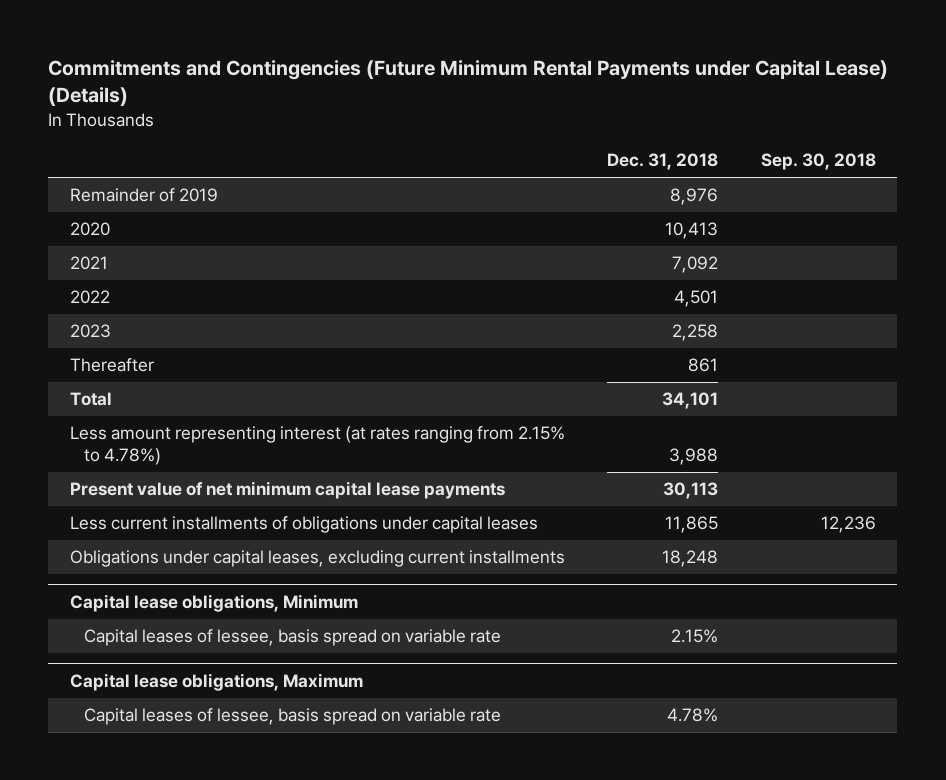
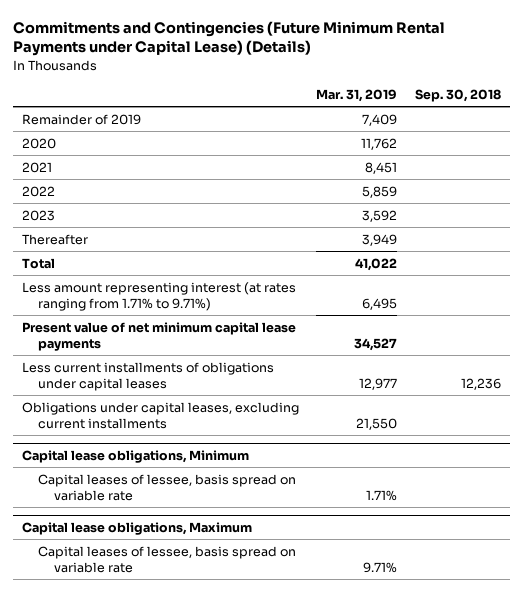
- | Dec. 31, 2018 | Sep. 30, 2018
+ | Mar. 31, 2019 | Sep. 30, 2018
- Less amount representing interest (at rates ranging from 2.15% to 4.78%) | 3,988 |
+ Less amount representing interest (at rates ranging from 1.71% to 9.71%) | 6,495 |

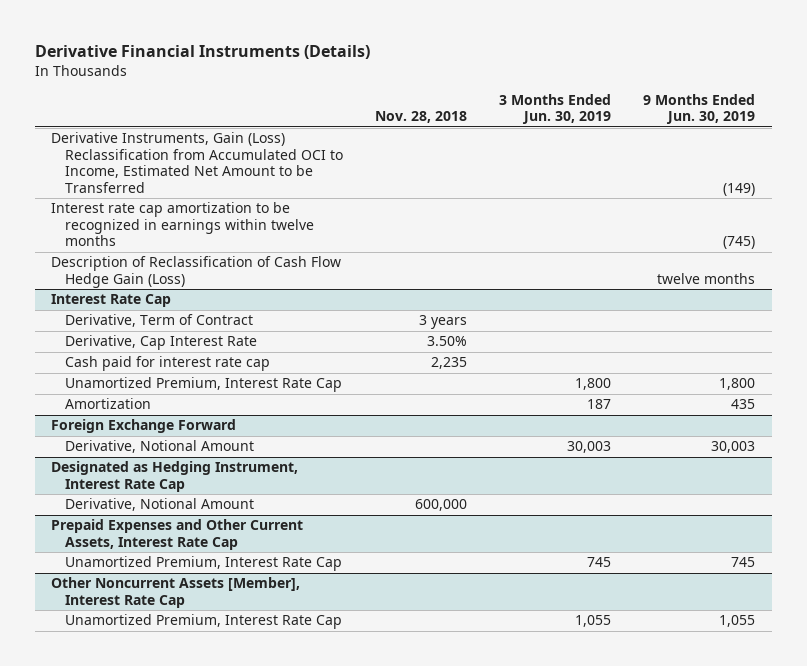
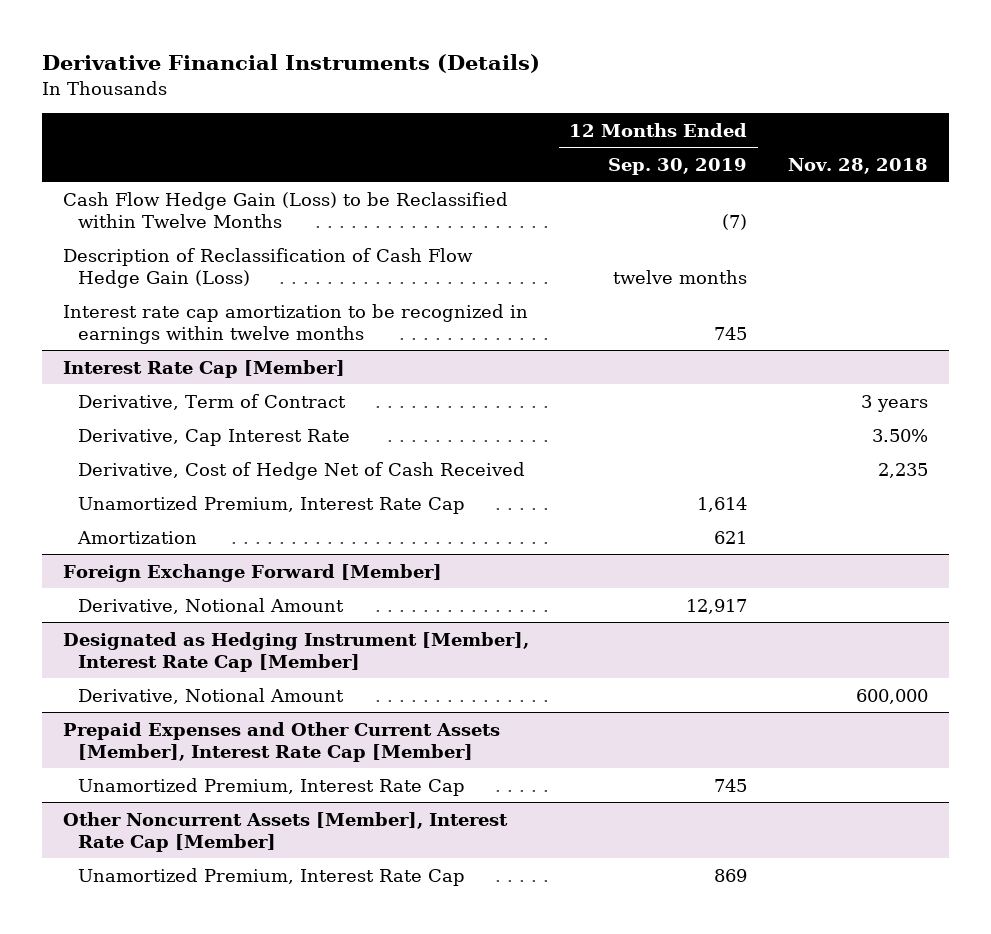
- | Nov. 28, 2018 | 3 Months Ended Jun. 30, 2019 | 9 Months Ended Jun. 30, 2019
+ | 12 Months Ended Sep. 30, 2019 | Nov. 28, 2018
- Derivative Instruments, Gain (Loss) Reclassification from Accumulated OCI to Income, Estimated Net Amount to be Transferred | | | (149)
+ Cash Flow Hedge Gain (Loss) to be Reclassified within Twelve Months | (7) |
- Interest Rate Cap
moved down: Interest rate cap amortization to be recognized in earnings within twelve months | 745 |
+ Interest Rate Cap [Member]
- Cash paid for interest rate cap | 2,235 | |
+ Derivative, Cost of Hedge Net of Cash Received | | 2,235
- Foreign Exchange Forward
+ Foreign Exchange Forward [Member]
- Designated as Hedging Instrument, Interest Rate Cap
+ Designated as Hedging Instrument [Member], Interest Rate Cap [Member]
- Prepaid Expenses and Other Current Assets, Interest Rate Cap
+ Prepaid Expenses and Other Current Assets [Member], Interest Rate Cap [Member]
- Other Noncurrent Assets [Member], Interest Rate Cap
+ Other Noncurrent Assets [Member], Interest Rate Cap [Member]

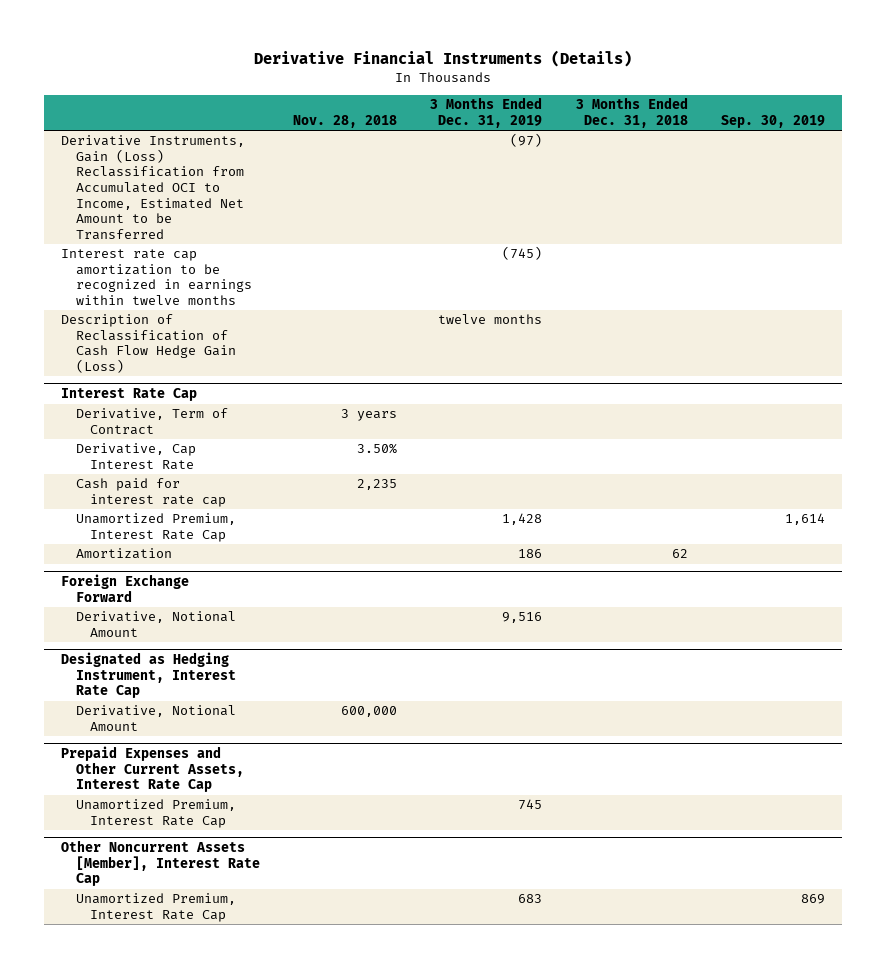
- | 12 Months Ended Sep. 30, 2019 | Nov. 28, 2018
+ | Nov. 28, 2018 | 3 Months Ended Dec. 31, 2019 | 3 Months Ended Dec. 31, 2018 | Sep. 30, 2019
- Cash Flow Hedge Gain (Loss) to be Reclassified within Twelve Months | (7) |
+ Derivative Instruments, Gain (Loss) Reclassification from Accumulated OCI to Income, Estimated Net Amount to be Transferred | | (97) | |
- Interest Rate Cap [Member]
moved down: Description of Reclassification of Cash Flow Hedge Gain (Loss) | | twelve months | |
+ Interest Rate Cap
- Derivative, Cost of Hedge Net of Cash Received | | 2,235
+ Cash paid for interest rate cap | 2,235 | | |
- Foreign Exchange Forward [Member]
+ Foreign Exchange Forward
- Designated as Hedging Instrument [Member], Interest Rate Cap [Member]
+ Designated as Hedging Instrument, Interest Rate Cap
- Prepaid Expenses and Other Current Assets [Member], Interest Rate Cap [Member]
+ Prepaid Expenses and Other Current Assets, Interest Rate Cap
- Other Noncurrent Assets [Member], Interest Rate Cap [Member]
+ Other Noncurrent Assets [Member], Interest Rate Cap

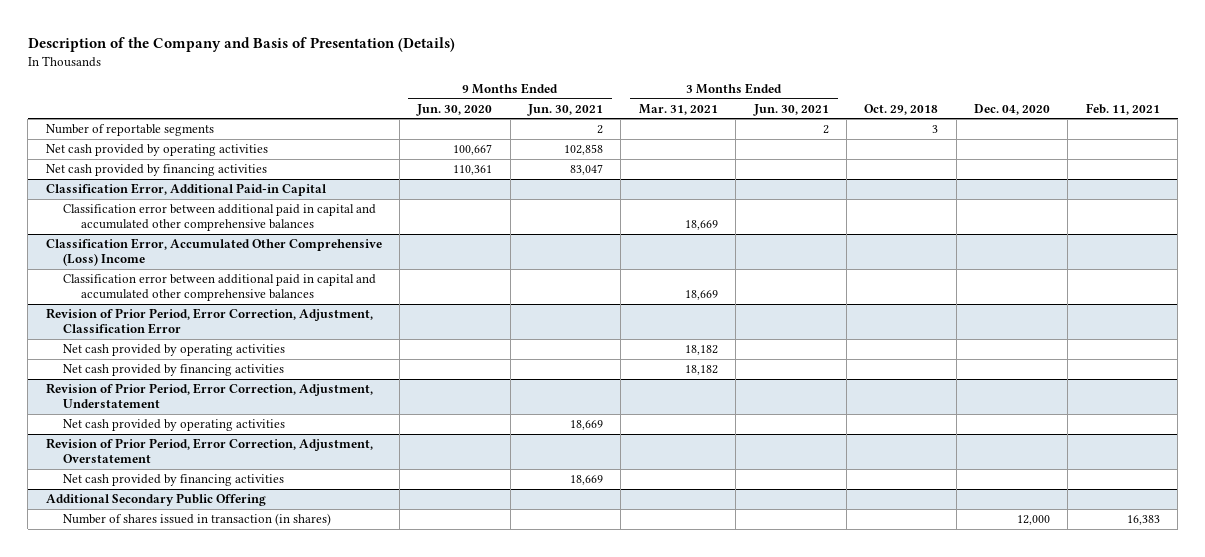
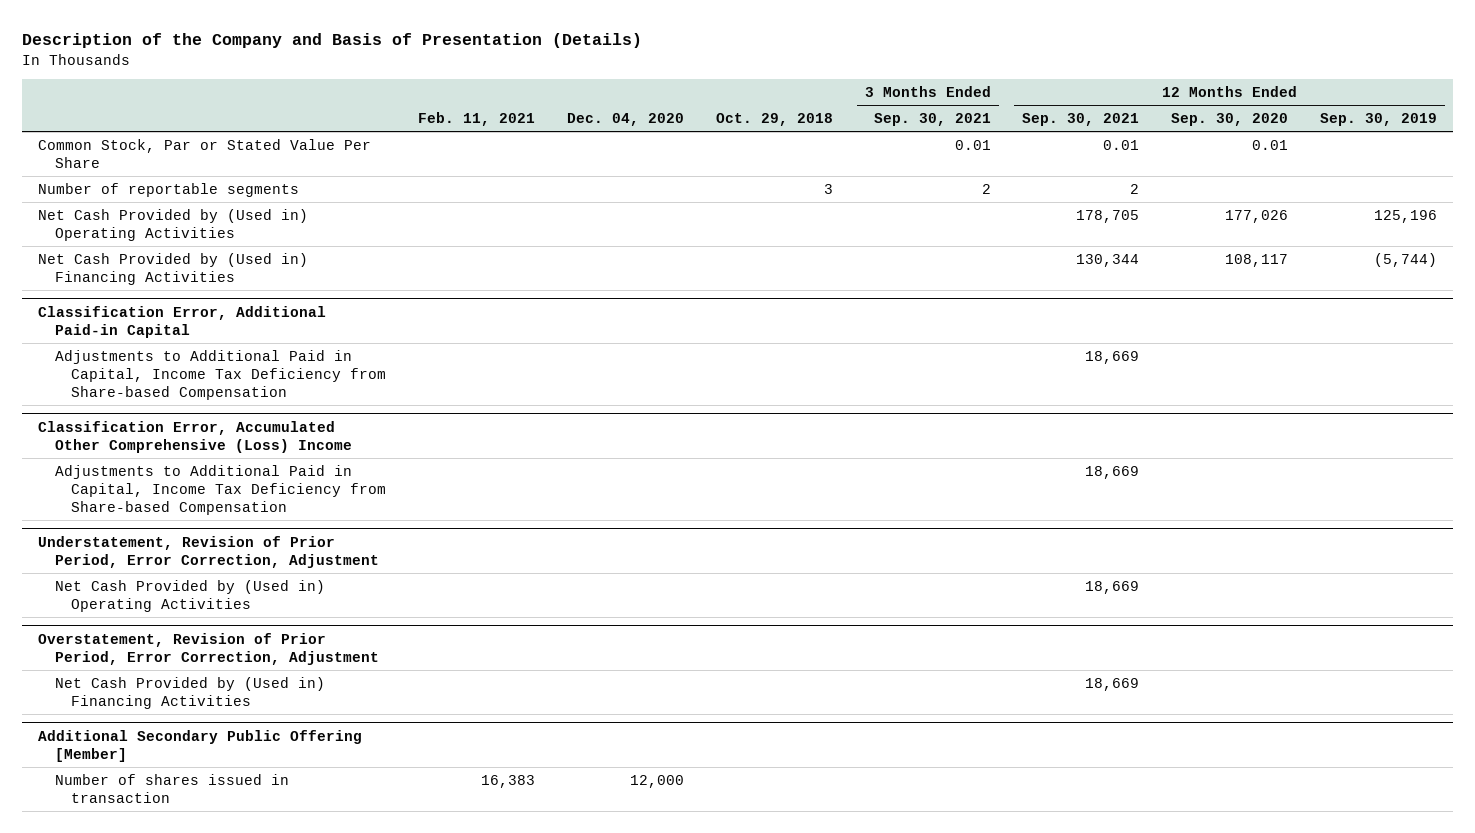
- | 9 Months Ended Jun. 30, 2020 | 9 Months Ended Jun. 30, 2021 | 3 Months Ended Mar. 31, 2021 | 3 Months Ended Jun. 30, 2021 | Oct. 29, 2018 | Dec. 04, 2020 | Feb. 11, 2021
+ | Feb. 11, 2021 | Dec. 04, 2020 | Oct. 29, 2018 | 3 Months Ended Sep. 30, 2021 | 12 Months Ended Sep. 30, 2021 | 12 Months Ended Sep. 30, 2020 | 12 Months Ended Sep. 30, 2019
+ Common Stock, Par or Stated Value Per Share | | | | 0.01 | 0.01 | 0.01 |
- Net cash provided by operating activities | 100,667 | 102,858 | | | | |
- Net cash provided by financing activities | 110,361 | 83,047 | | | | |
+ Net Cash Provided by (Used in) Operating Activities | | | | | 178,705 | 177,026 | 125,196
+ Net Cash Provided by (Used in) Financing Activities | | | | | 130,344 | 108,117 | (5,744)
@ Classification Error, Additional Paid-in Capital
- Classification error between additional paid in capital and accumulated other comprehensive balances | | | 18,669 | | | |
+ Adjustments to Additional Paid in Capital, Income Tax Deficiency from Share-based Compensation | | | | | 18,669 | |
@ Classification Error, Accumulated Other Comprehensive (Loss) Income
- Classification error between additional paid in capital and accumulated other comprehensive balances | | | 18,669 | | | |
- Revision of Prior Period, Error Correction, Adjustment, Classification Error
- Net cash provided by operating activities | | | 18,182 | | | |
- Net cash provided by financing activities | | | 18,182 | | | |
- Revision of Prior Period, Error Correction, Adjustment, Understatement
- Net cash provided by operating activities | | 18,669 | | | | |
- Revision of Prior Period, Error Correction, Adjustment, Overstatement
- Net cash provided by financing activities | | 18,669 | | | | |
- Additional Secondary Public Offering
- Number of shares issued in transaction (in shares) | | | | | | 12,000 | 16,383
@ Classification Error, Accumulated Other Comprehensive (Loss) Income
+ Adjustments to Additional Paid in Capital, Income Tax Deficiency from Share-based Compensation | | | | | 18,669 | |
+ Understatement, Revision of Prior Period, Error Correction, Adjustment
+ Net Cash Provided by (Used in) Operating Activities | | | | | 18,669 | |
+ Overstatement, Revision of Prior Period, Error Correction, Adjustment
+ Net Cash Provided by (Used in) Financing Activities | | | | | 18,669 | |
+ Additional Secondary Public Offering [Member]
+ Number of shares issued in transaction | 16,383 | 12,000 | | | | |

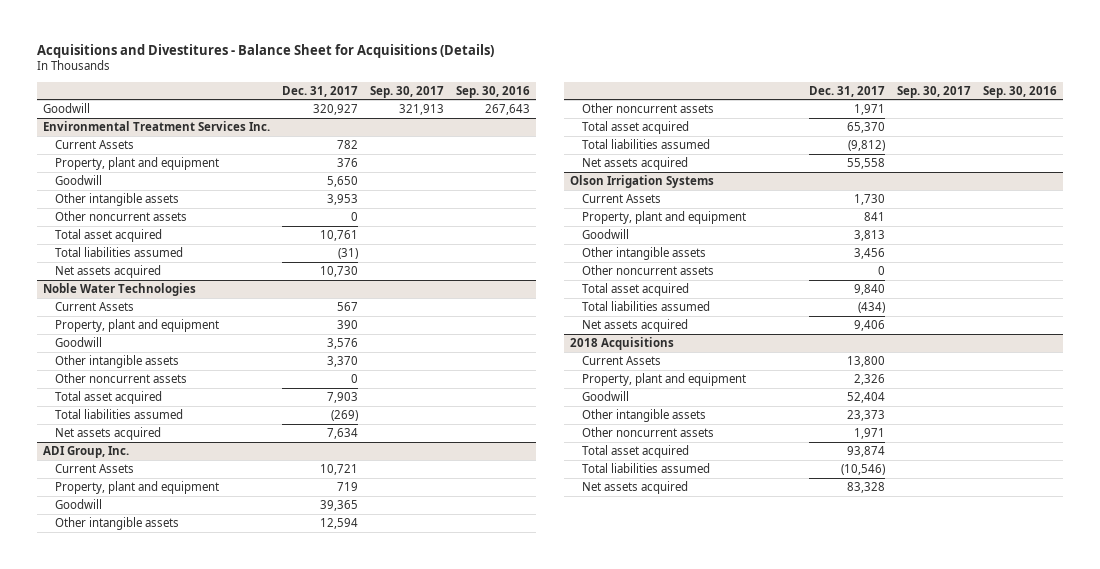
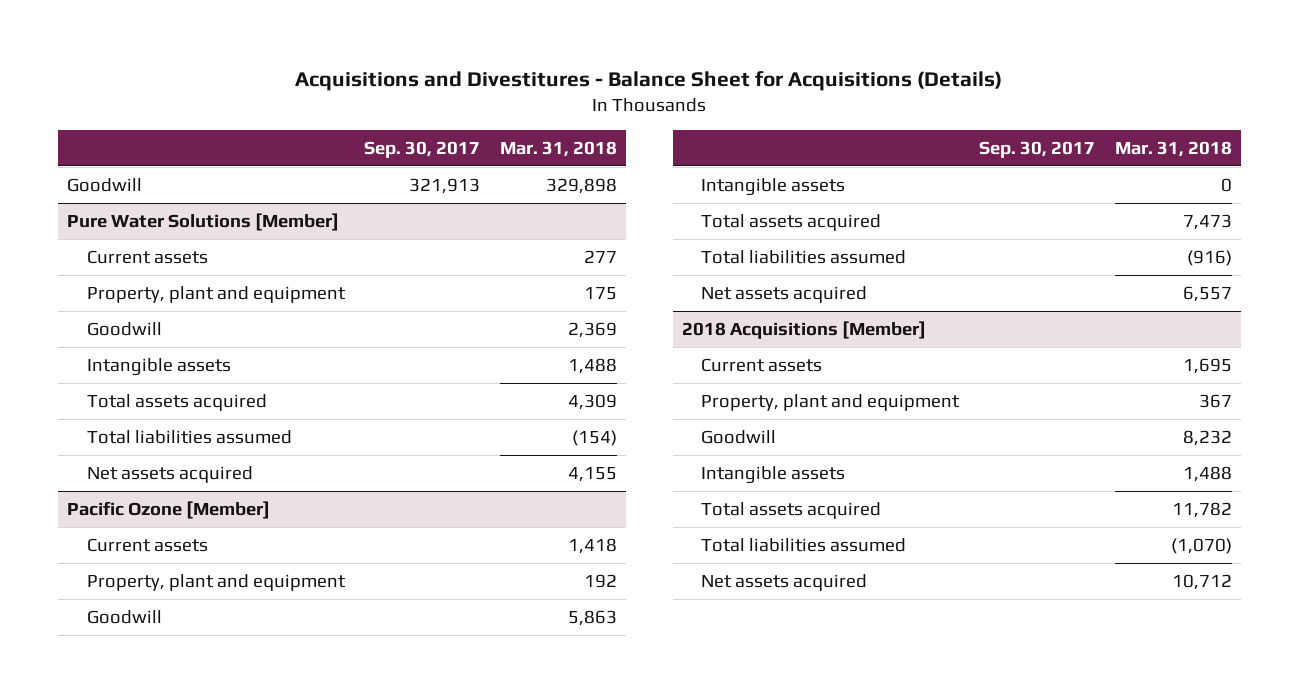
- | Dec. 31, 2017 | Sep. 30, 2017 | Sep. 30, 2016
+ | Sep. 30, 2017 | Mar. 31, 2018
- Environmental Treatment Services Inc.
- Current Assets | 782 | |
- Property, plant and equipment | 376 | |
- Goodwill | 5,650 | |
- Other intangible assets | 3,953 | |
- Other noncurrent assets | 0 | |
- Total asset acquired | 10,761 | |
- Total liabilities assumed | (31) | |
- Net assets acquired | 10,730 | |
- Noble Water Technologies
- Current Assets | 567 | |
- Property, plant and equipment | 390 | |
- Goodwill | 3,576 | |
- Other intangible assets | 3,370 | |
- Other noncurrent assets | 0 | |
- Total asset acquired | 7,903 | |
- Total liabilities assumed | (269) | |
- Net assets acquired | 7,634 | |
- ADI Group, Inc.
- Current Assets | 10,721 | |
- Property, plant and equipment | 719 | |
- Goodwill | 39,365 | |
- Other intangible assets | 12,594 | |
- Other noncurrent assets | 1,971 | |
- Total asset acquired | 65,370 | |
- Total liabilities assumed | (9,812) | |
- Net assets acquired | 55,558 | |
- Olson Irrigation Systems
- Current Assets | 1,730 | |
- Property, plant and equipment | 841 | |
- Goodwill | 3,813 | |
- Other intangible assets | 3,456 | |
- Other noncurrent assets | 0 | |
- Total asset acquired | 9,840 | |
- Total liabilities assumed | (434) | |
- Net assets acquired | 9,406 | |
- 2018 Acquisitions
- Current Assets | 13,800 | |
+ Pure Water Solutions [Member]
+ Current assets | | 277
+ Property, plant and equipment | | 175
+ Goodwill | | 2,369
+ Intangible assets | | 1,488
+ Total assets acquired | | 4,309
+ Total liabilities assumed | | (154)
+ Net assets acquired | | 4,155
+ Pacific Ozone [Member]
+ Current assets | | 1,418
+ Property, plant and equipment | | 192
+ Goodwill | | 5,863
+ Intangible assets | | 0
+ Total assets acquired | | 7,473
+ Total liabilities assumed | | (916)
+ Net assets acquired | | 6,557
+ 2018 Acquisitions [Member]
+ Current assets | | 1,695
- Other intangible assets | 23,373 | |
- Other noncurrent assets | 1,971 | |
- Total asset acquired | 93,874 | |
+ Intangible assets | | 1,488
+ Total assets acquired | | 11,782

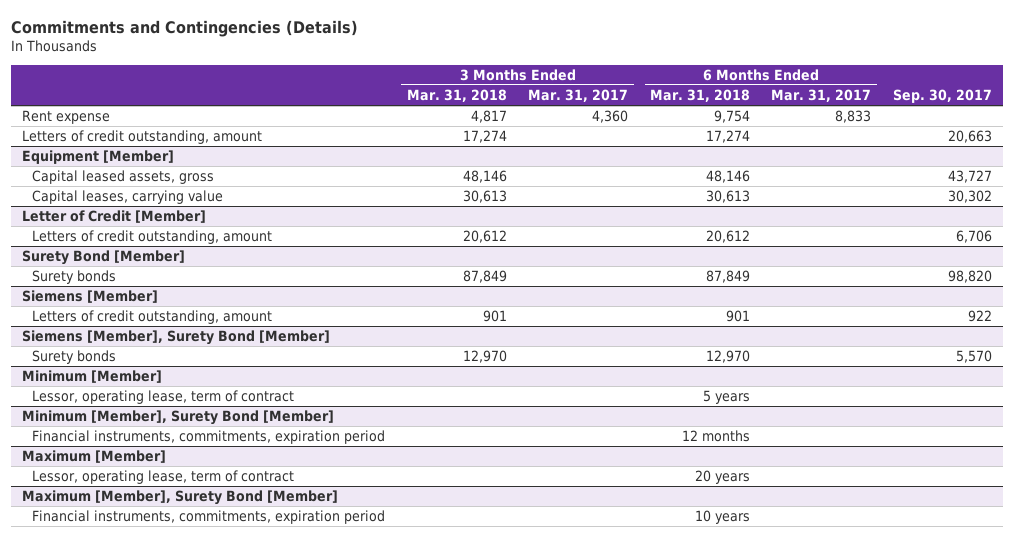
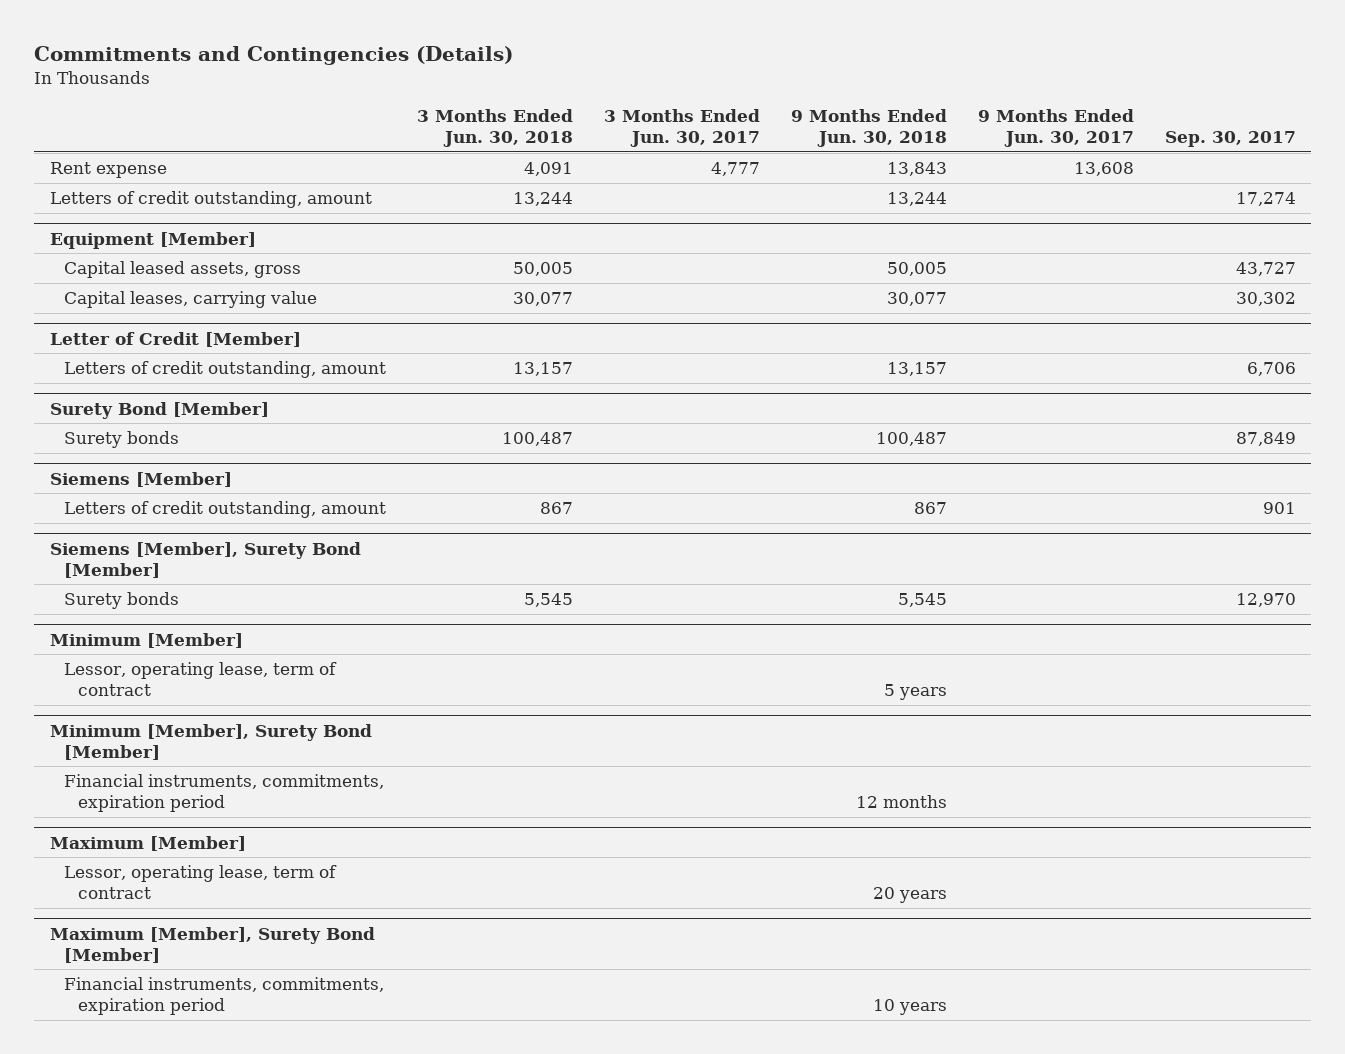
- | 3 Months Ended Mar. 31, 2018 | 3 Months Ended Mar. 31, 2017 | 6 Months Ended Mar. 31, 2018 | 6 Months Ended Mar. 31, 2017 | Sep. 30, 2017
+ | 3 Months Ended Jun. 30, 2018 | 3 Months Ended Jun. 30, 2017 | 9 Months Ended Jun. 30, 2018 | 9 Months Ended Jun. 30, 2017 | Sep. 30, 2017
- Letters of credit outstanding, amount | 17,274 | | 17,274 | | 20,663
+ Letters of credit outstanding, amount | 13,244 | | 13,244 | | 17,274
@ Surety Bond [Member]
- Surety bonds | 87,849 | | 87,849 | | 98,820
+ Surety bonds | 100,487 | | 100,487 | | 87,849
@ Siemens [Member]
- Letters of credit outstanding, amount | 901 | | 901 | | 922
+ Letters of credit outstanding, amount | 867 | | 867 | | 901
@ Siemens [Member], Surety Bond [Member]
- Surety bonds | 12,970 | | 12,970 | | 5,570
+ Surety bonds | 5,545 | | 5,545 | | 12,970

